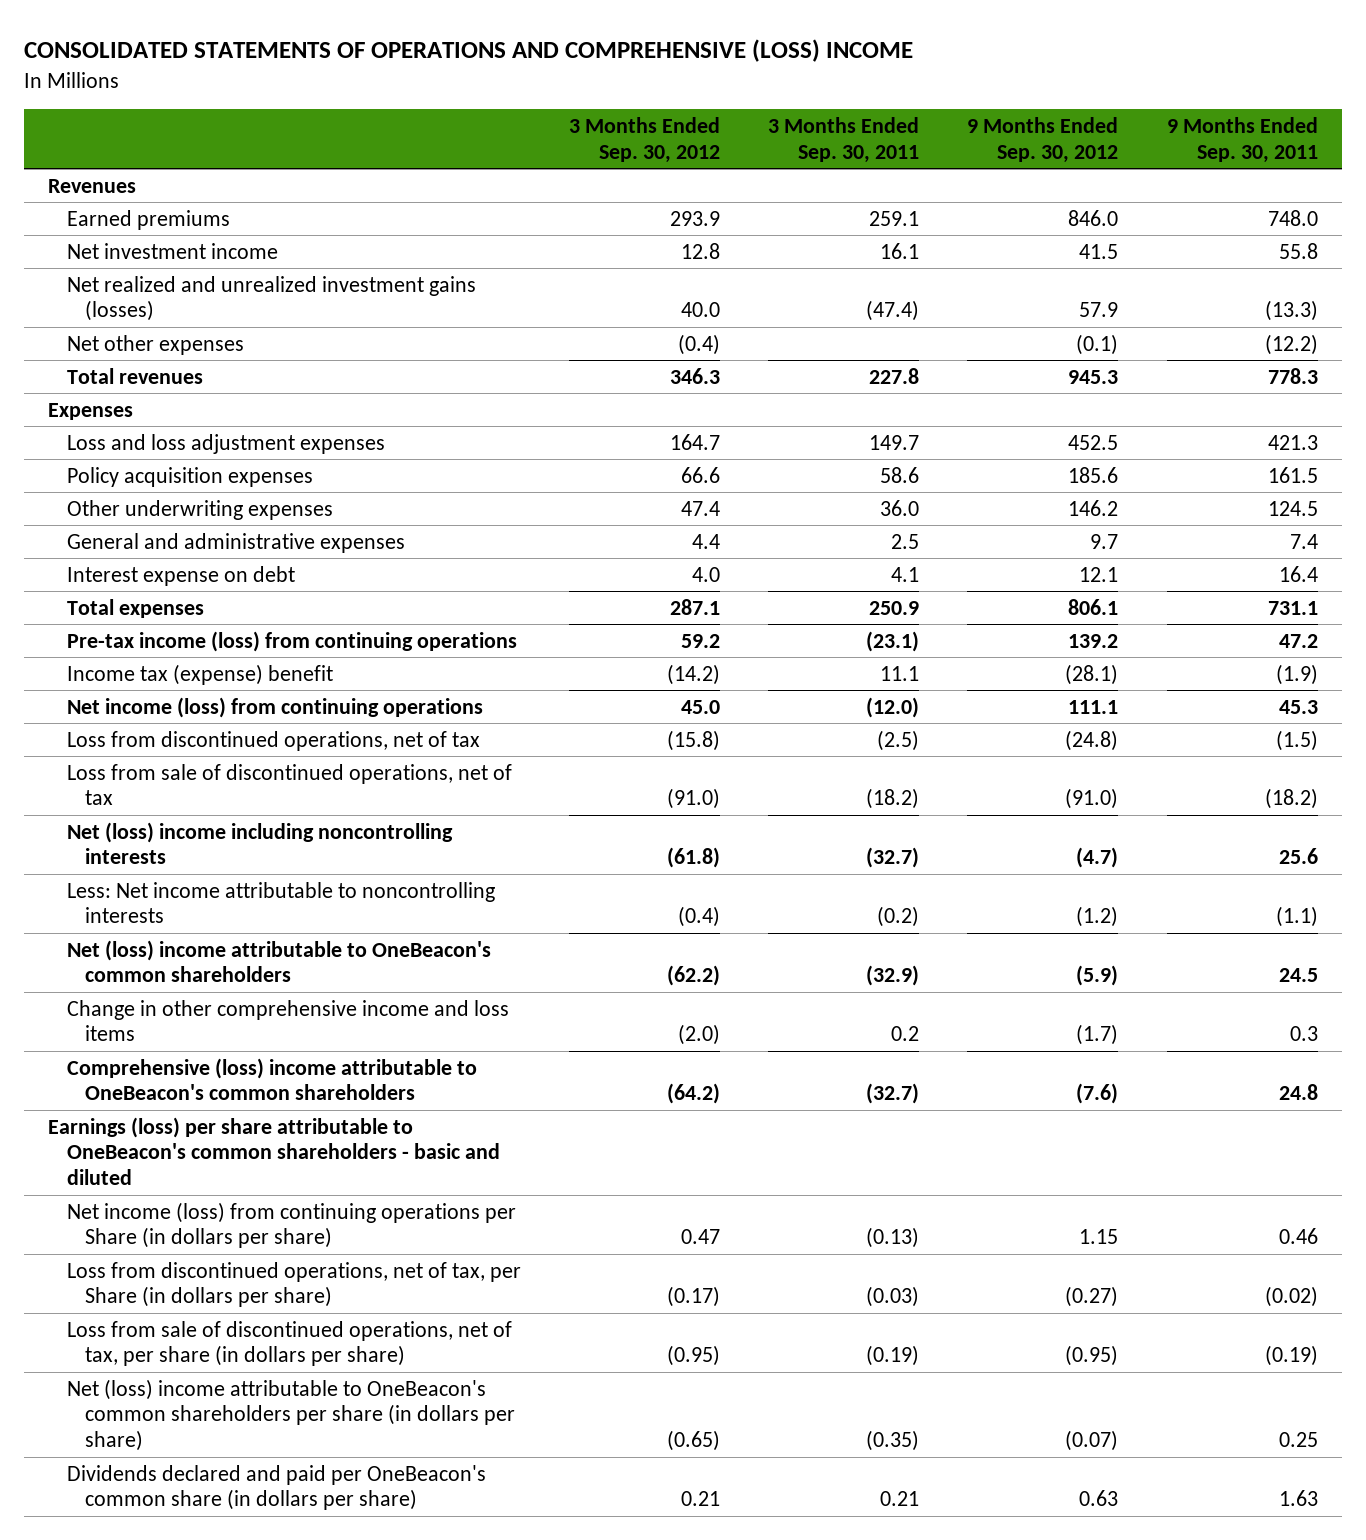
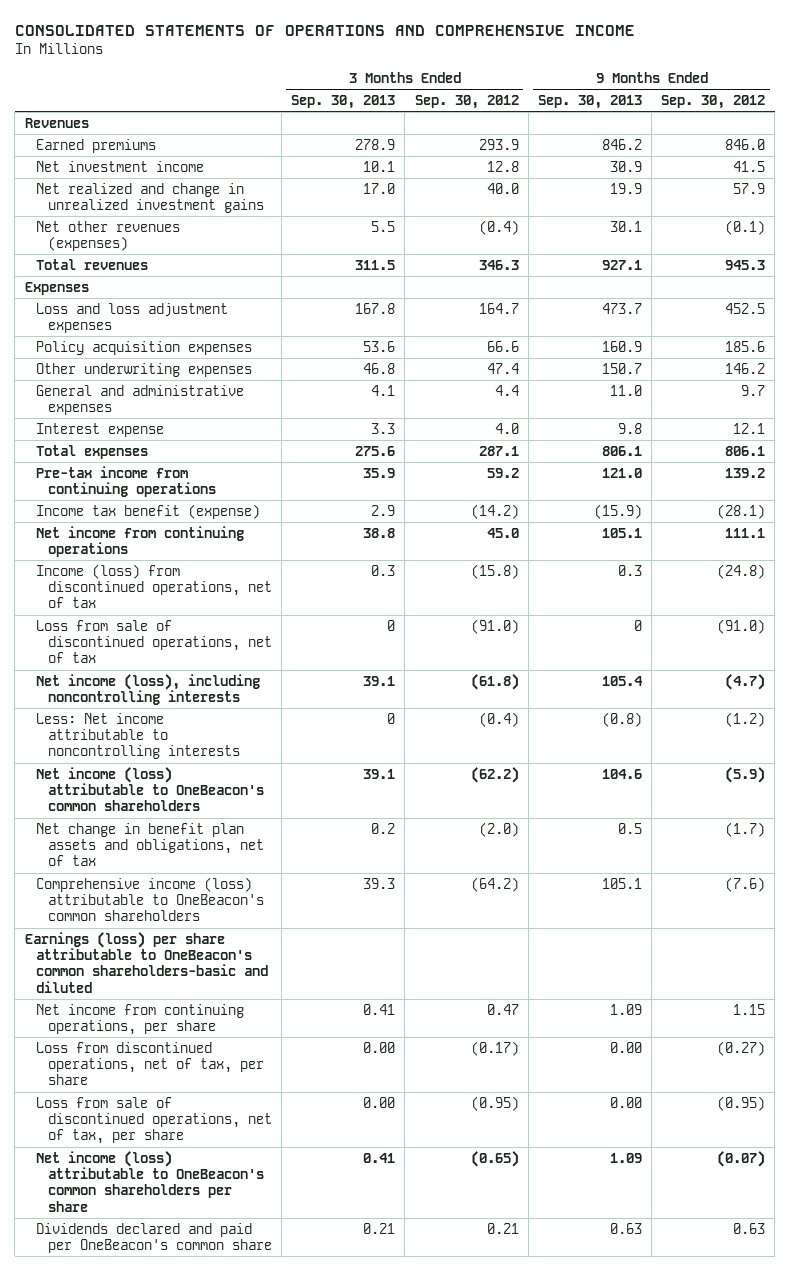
- CONSOLIDATED STATEMENTS OF OPERATIONS AND COMPREHENSIVE (LOSS) INCOME
+ CONSOLIDATED STATEMENTS OF OPERATIONS AND COMPREHENSIVE INCOME
- | 3 Months Ended Sep. 30, 2012 | 3 Months Ended Sep. 30, 2011 | 9 Months Ended Sep. 30, 2012 | 9 Months Ended Sep. 30, 2011
+ | 3 Months Ended Sep. 30, 2013 | 3 Months Ended Sep. 30, 2012 | 9 Months Ended Sep. 30, 2013 | 9 Months Ended Sep. 30, 2012
- Net realized and unrealized investment gains (losses) | 40.0 | (47.4) | 57.9 | (13.3)
- Net other expenses | (0.4) | | (0.1) | (12.2)
+ Net realized and change in unrealized investment gains | 17.0 | 40.0 | 19.9 | 57.9
+ Net other revenues (expenses) | 5.5 | (0.4) | 30.1 | (0.1)
- Interest expense on debt | 4.0 | 4.1 | 12.1 | 16.4
+ Interest expense | 3.3 | 4.0 | 9.8 | 12.1
- Pre-tax income (loss) from continuing operations | 59.2 | (23.1) | 139.2 | 47.2
- Income tax (expense) benefit | (14.2) | 11.1 | (28.1) | (1.9)
- Net income (loss) from continuing operations | 45.0 | (12.0) | 111.1 | 45.3
- Loss from discontinued operations, net of tax | (15.8) | (2.5) | (24.8) | (1.5)
+ Pre-tax income from continuing operations | 35.9 | 59.2 | 121.0 | 139.2
+ Income tax benefit (expense) | 2.9 | (14.2) | (15.9) | (28.1)
+ Net income from continuing operations | 38.8 | 45.0 | 105.1 | 111.1
+ Income (loss) from discontinued operations, net of tax | 0.3 | (15.8) | 0.3 | (24.8)
- Net (loss) income including noncontrolling interests | (61.8) | (32.7) | (4.7) | 25.6
+ Net income (loss), including noncontrolling interests | 39.1 | (61.8) | 105.4 | (4.7)
- Net (loss) income attributable to OneBeacon's common shareholders | (62.2) | (32.9) | (5.9) | 24.5
- Change in other comprehensive income and loss items | (2.0) | 0.2 | (1.7) | 0.3
- Comprehensive (loss) income attributable to OneBeacon's common shareholders | (64.2) | (32.7) | (7.6) | 24.8
- Earnings (loss) per share attributable to OneBeacon's common shareholders - basic and diluted
- Net income (loss) from continuing operations per Share (in dollars per share) | 0.47 | (0.13) | 1.15 | 0.46
- Loss from discontinued operations, net of tax, per Share (in dollars per share) | (0.17) | (0.03) | (0.27) | (0.02)
- Loss from sale of discontinued operations, net of tax, per share (in dollars per share) | (0.95) | (0.19) | (0.95) | (0.19)
- Net (loss) income attributable to OneBeacon's common shareholders per share (in dollars per share) | (0.65) | (0.35) | (0.07) | 0.25
- Dividends declared and paid per OneBeacon's common share (in dollars per share) | 0.21 | 0.21 | 0.63 | 1.63
+ Net income (loss) attributable to OneBeacon's common shareholders | 39.1 | (62.2) | 104.6 | (5.9)
+ Net change in benefit plan assets and obligations, net of tax | 0.2 | (2.0) | 0.5 | (1.7)
+ Comprehensive income (loss) attributable to OneBeacon's common shareholders | 39.3 | (64.2) | 105.1 | (7.6)
+ Earnings (loss) per share attributable to OneBeacon's common shareholders-basic and diluted
+ Net income from continuing operations, per share | 0.41 | 0.47 | 1.09 | 1.15
+ Loss from discontinued operations, net of tax, per share | 0.00 | (0.17) | 0.00 | (0.27)
+ Loss from sale of discontinued operations, net of tax, per share | 0.00 | (0.95) | 0.00 | (0.95)
+ Net income (loss) attributable to OneBeacon's common shareholders per share | 0.41 | (0.65) | 1.09 | (0.07)
+ Dividends declared and paid per OneBeacon's common share | 0.21 | 0.21 | 0.63 | 0.63

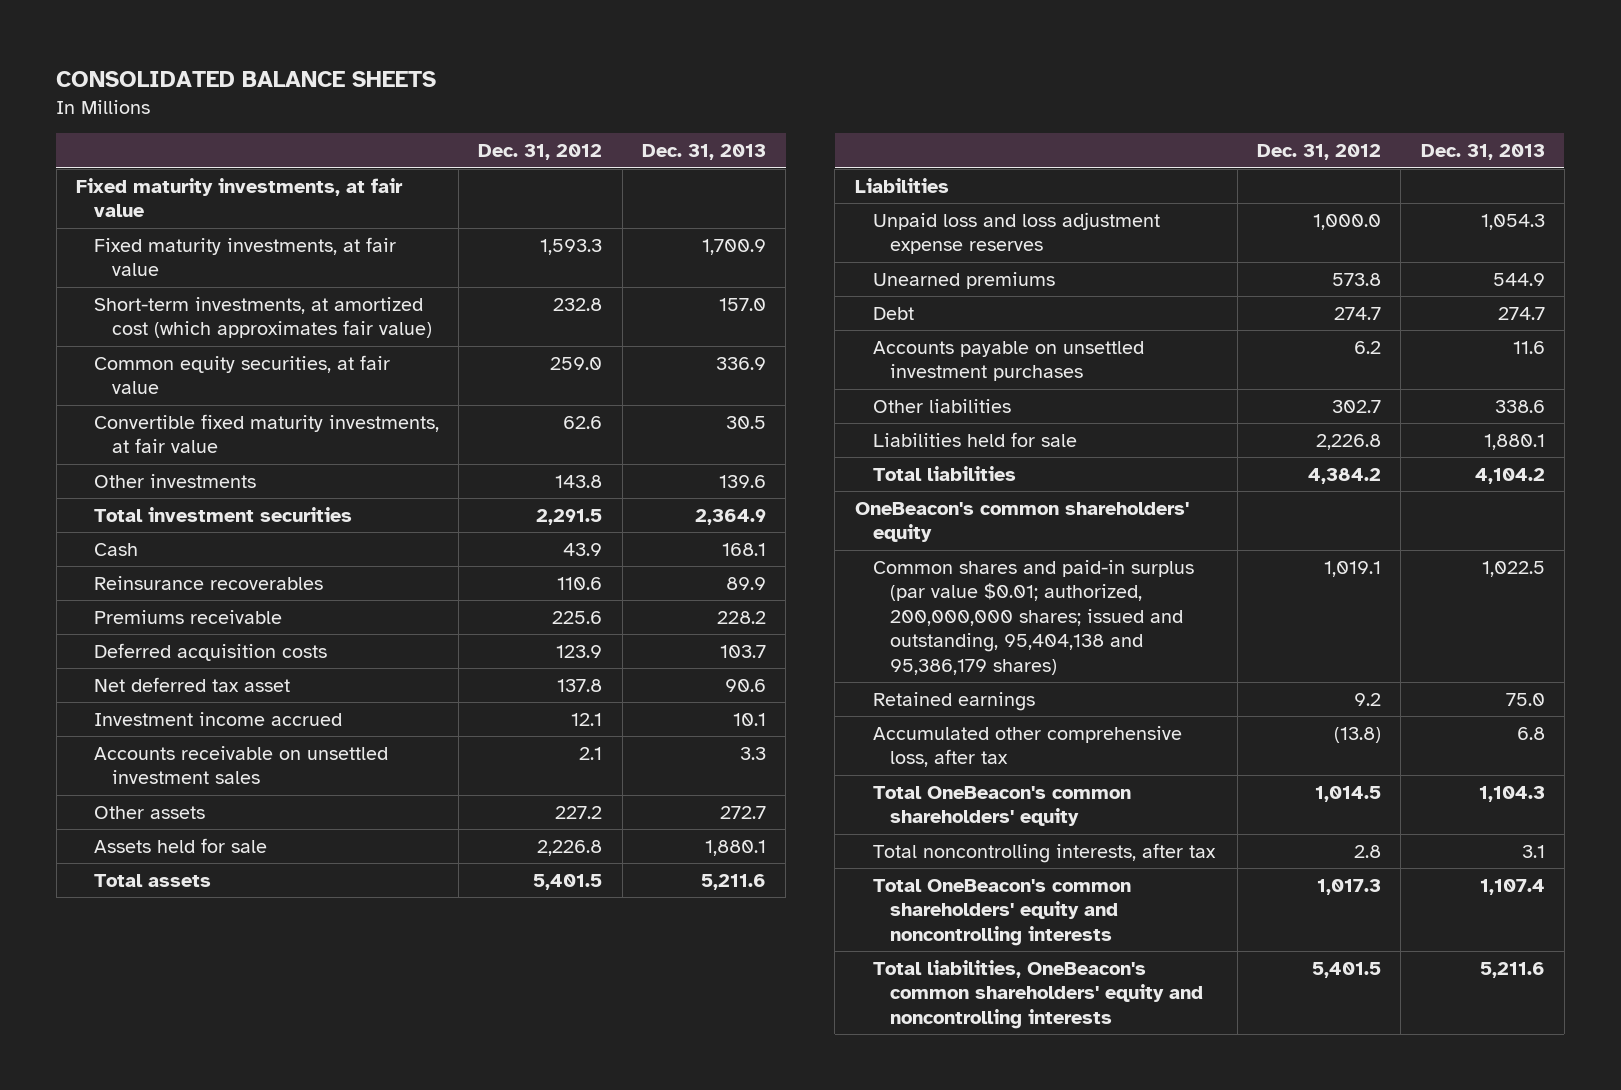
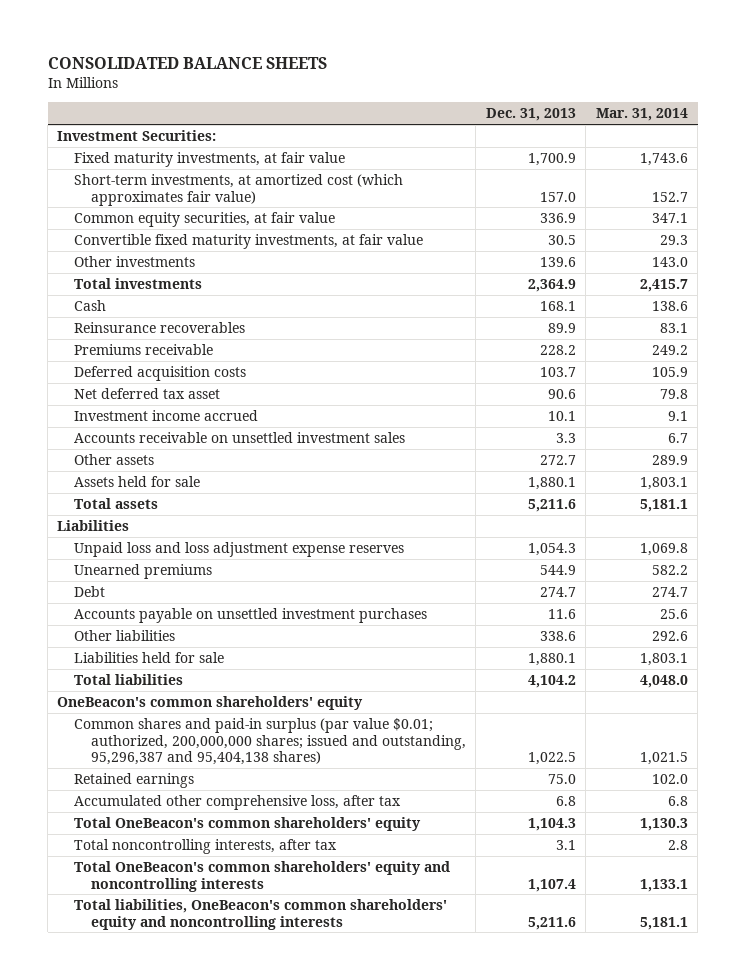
- | Dec. 31, 2012 | Dec. 31, 2013
+ | Dec. 31, 2013 | Mar. 31, 2014
- Fixed maturity investments, at fair value
+ Investment Securities:
- Total investment securities | 2,291.5 | 2,364.9
+ Total investments | 2,364.9 | 2,415.7
- Common shares and paid-in surplus (par value $0.01; authorized, 200,000,000 shares; issued and outstanding, 95,404,138 and 95,386,179 shares) | 1,019.1 | 1,022.5
+ Common shares and paid-in surplus (par value $0.01; authorized, 200,000,000 shares; issued and outstanding, 95,296,387 and 95,404,138 shares) | 1,022.5 | 1,021.5

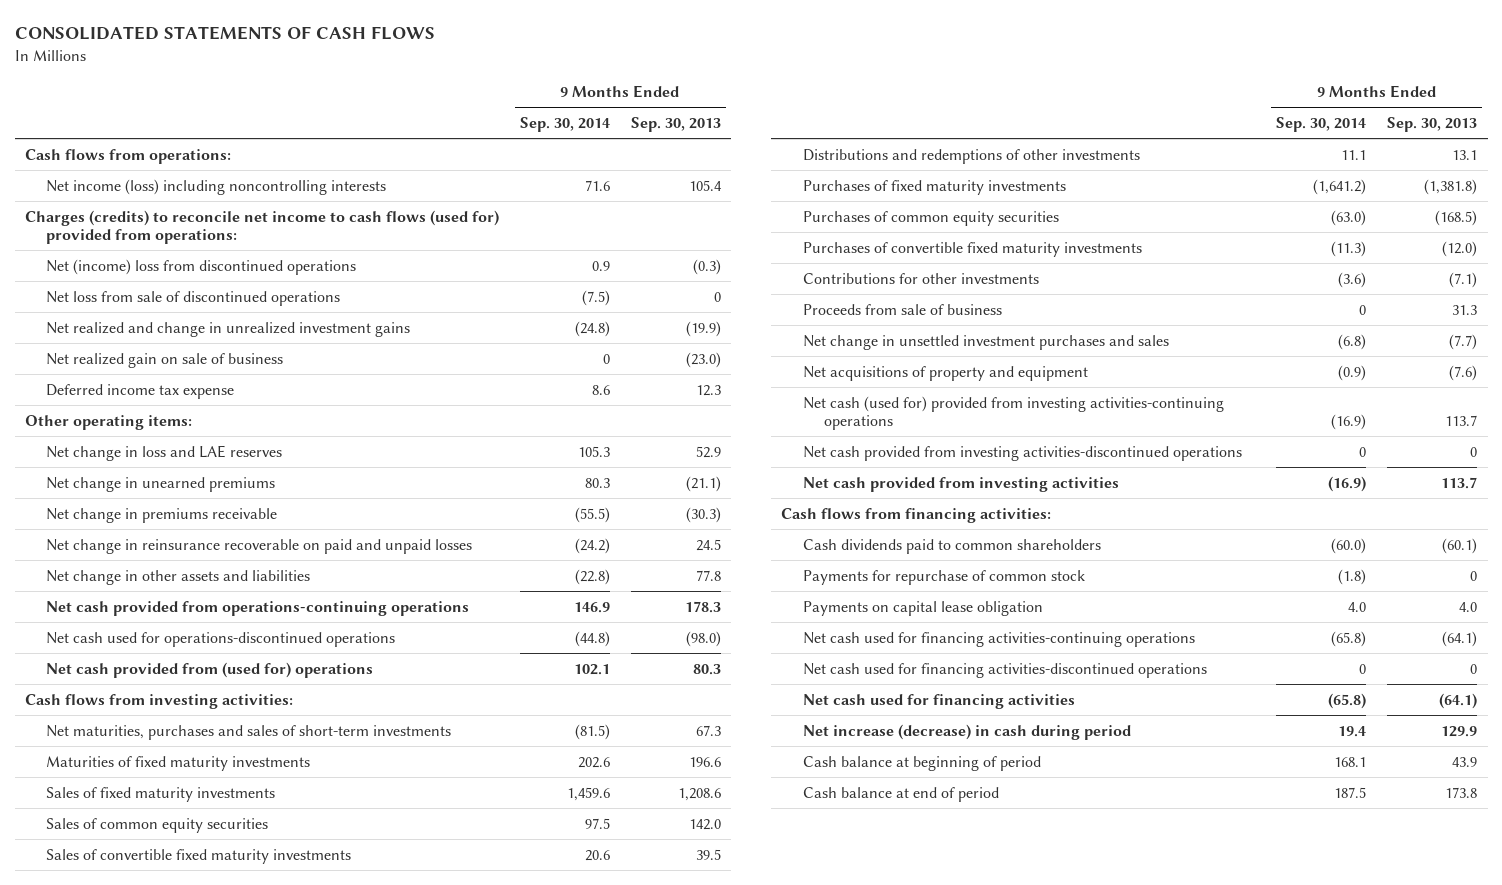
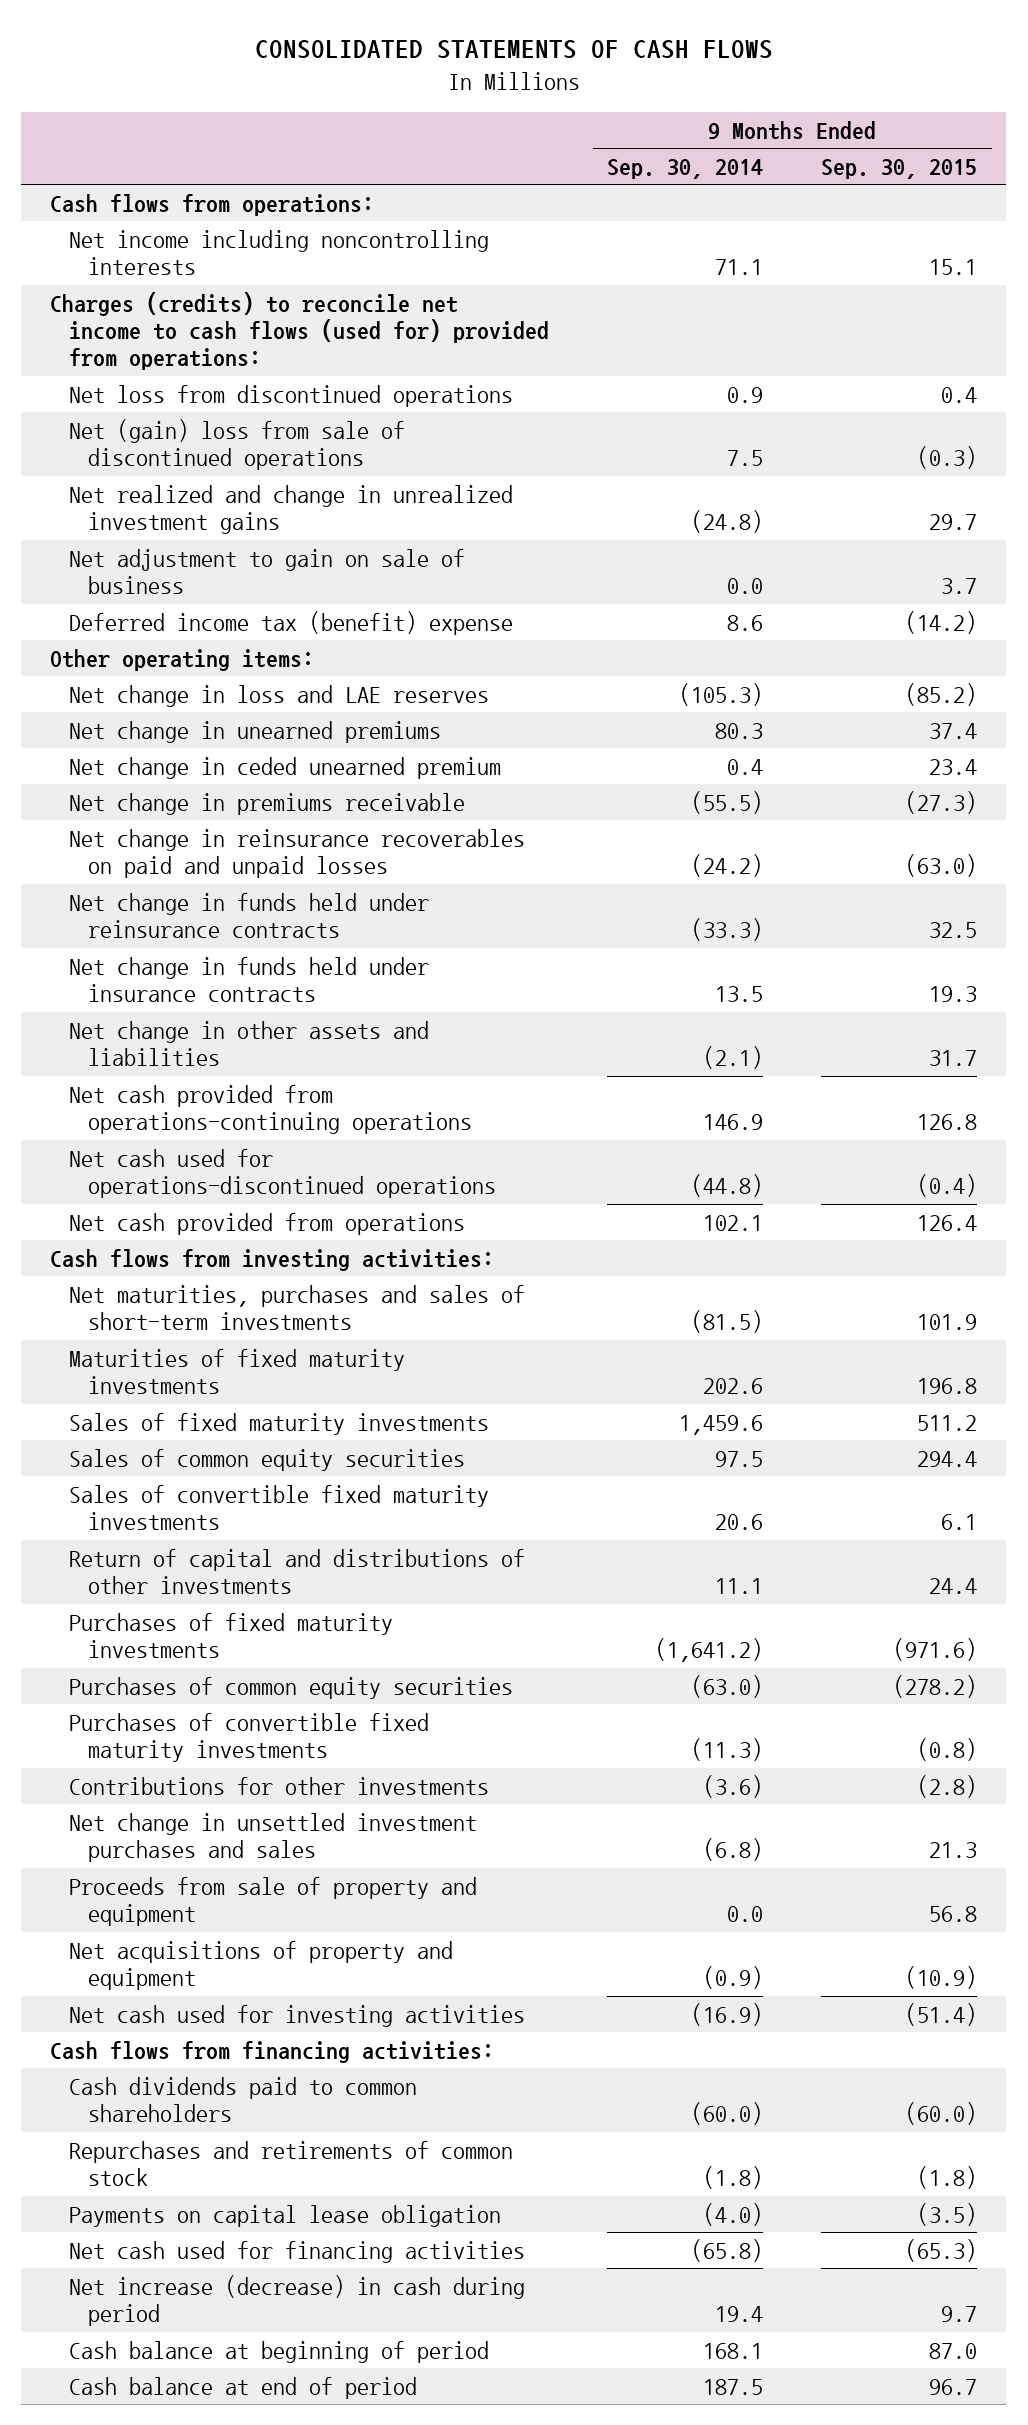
- | 9 Months Ended Sep. 30, 2014 | 9 Months Ended Sep. 30, 2013
+ | 9 Months Ended Sep. 30, 2014 | 9 Months Ended Sep. 30, 2015
- Net income (loss) including noncontrolling interests | 71.6 | 105.4
+ Net income including noncontrolling interests | 71.1 | 15.1
- Net (income) loss from discontinued operations | 0.9 | (0.3)
- Net loss from sale of discontinued operations | (7.5) | 0
+ Net loss from discontinued operations | 0.9 | 0.4
+ Net (gain) loss from sale of discontinued operations | 7.5 | (0.3)
- Net realized gain on sale of business | 0 | (23.0)
- Deferred income tax expense | 8.6 | 12.3
+ Net adjustment to gain on sale of business | 0.0 | 3.7
+ Deferred income tax (benefit) expense | 8.6 | (14.2)
- Net change in loss and LAE reserves | 105.3 | 52.9
+ Net change in loss and LAE reserves | (105.3) | (85.2)
+ Net change in ceded unearned premium | 0.4 | 23.4
- Net change in reinsurance recoverable on paid and unpaid losses | (24.2) | 24.5
- Net change in other assets and liabilities | (22.8) | 77.8
+ Net change in reinsurance recoverables on paid and unpaid losses | (24.2) | (63.0)
+ Net change in funds held under reinsurance contracts | (33.3) | 32.5
+ Net change in funds held under insurance contracts | 13.5 | 19.3
+ Net change in other assets and liabilities | (2.1) | 31.7
- Net cash provided from (used for) operations | 102.1 | 80.3
+ Net cash provided from operations | 102.1 | 126.4
- Distributions and redemptions of other investments | 11.1 | 13.1
+ Return of capital and distributions of other investments | 11.1 | 24.4
- Proceeds from sale of business | 0 | 31.3
+ Proceeds from sale of property and equipment | 0.0 | 56.8
- Net cash (used for) provided from investing activities-continuing operations | (16.9) | 113.7
- Net cash provided from investing activities-discontinued operations | 0 | 0
- Net cash provided from investing activities | (16.9) | 113.7
+ Net cash used for investing activities | (16.9) | (51.4)
- Payments for repurchase of common stock | (1.8) | 0
- Payments on capital lease obligation | 4.0 | 4.0
- Net cash used for financing activities-continuing operations | (65.8) | (64.1)
- Net cash used for financing activities-discontinued operations | 0 | 0
+ Repurchases and retirements of common stock | (1.8) | (1.8)
+ Payments on capital lease obligation | (4.0) | (3.5)

